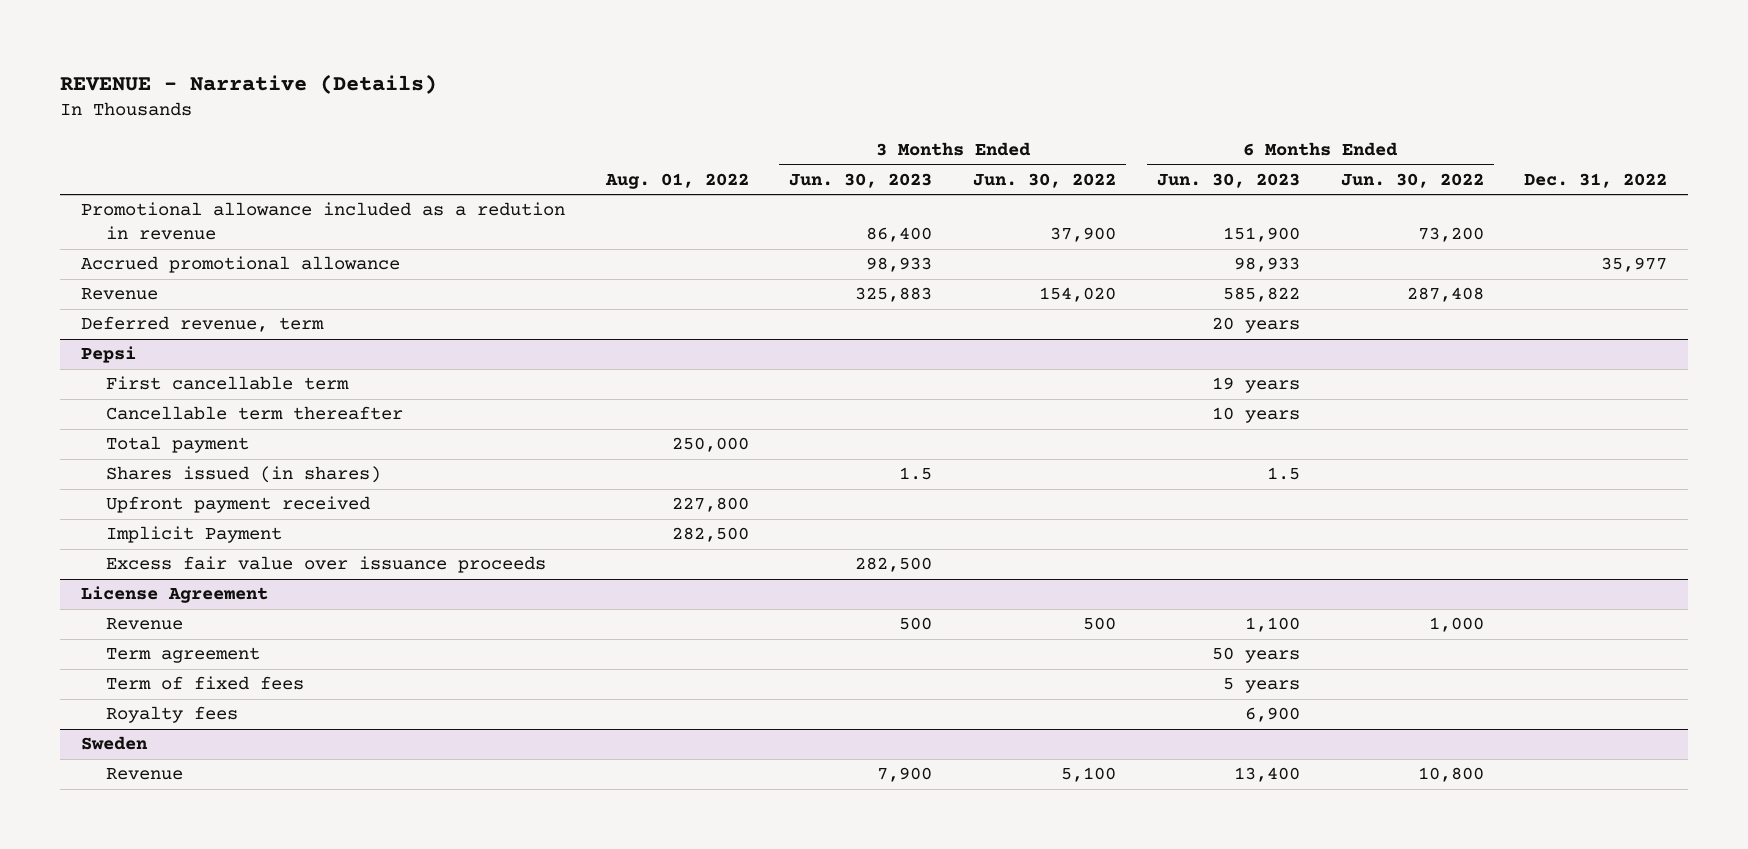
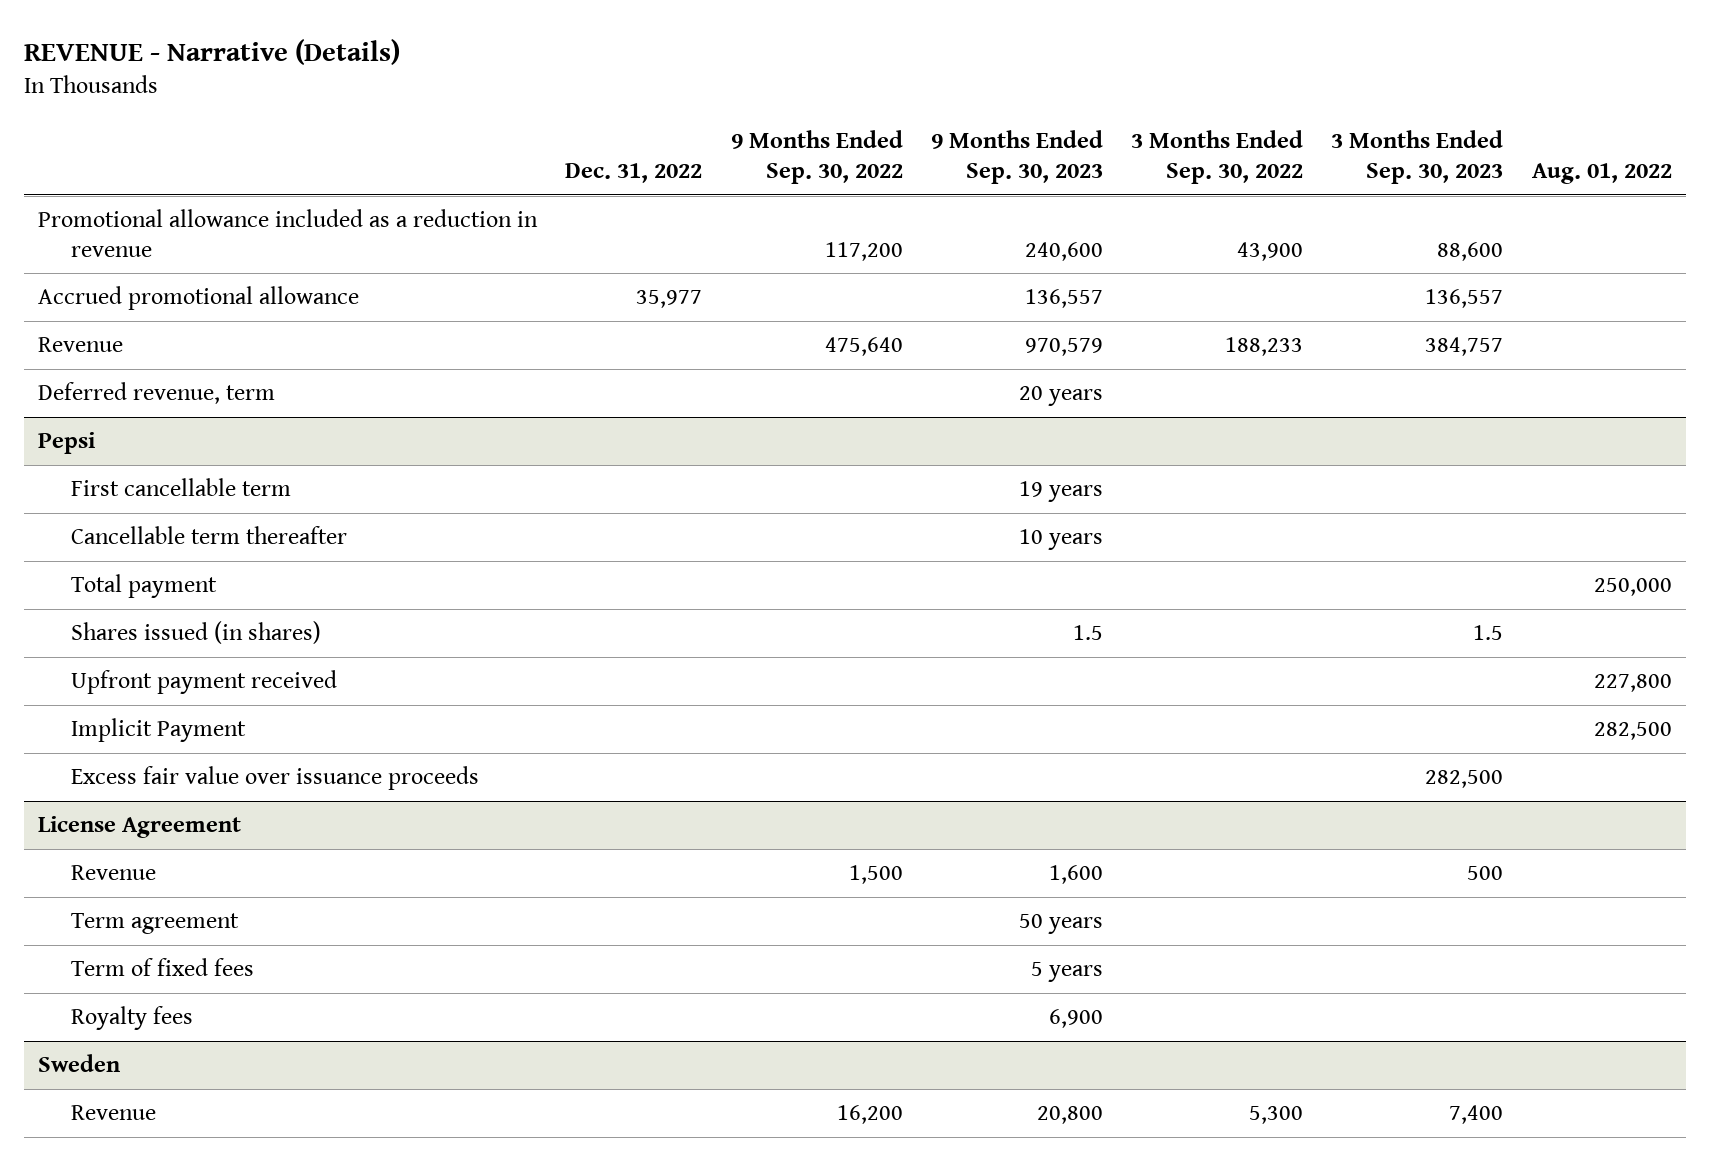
- | Aug. 01, 2022 | 3 Months Ended Jun. 30, 2023 | 3 Months Ended Jun. 30, 2022 | 6 Months Ended Jun. 30, 2023 | 6 Months Ended Jun. 30, 2022 | Dec. 31, 2022
+ | Dec. 31, 2022 | 9 Months Ended Sep. 30, 2022 | 9 Months Ended Sep. 30, 2023 | 3 Months Ended Sep. 30, 2022 | 3 Months Ended Sep. 30, 2023 | Aug. 01, 2022
- Promotional allowance included as a redution in revenue | | 86,400 | 37,900 | 151,900 | 73,200 |
+ Promotional allowance included as a reduction in revenue | | 117,200 | 240,600 | 43,900 | 88,600 |

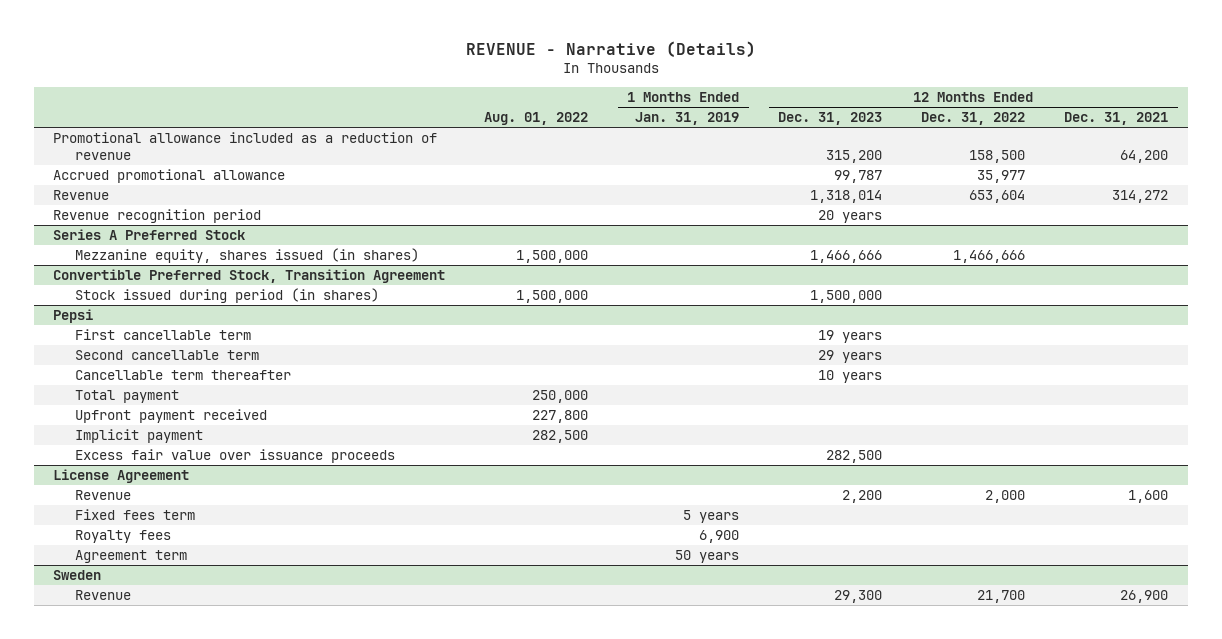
- | Dec. 31, 2022 | 9 Months Ended Sep. 30, 2022 | 9 Months Ended Sep. 30, 2023 | 3 Months Ended Sep. 30, 2022 | 3 Months Ended Sep. 30, 2023 | Aug. 01, 2022
+ | Aug. 01, 2022 | 1 Months Ended Jan. 31, 2019 | 12 Months Ended Dec. 31, 2023 | 12 Months Ended Dec. 31, 2022 | 12 Months Ended Dec. 31, 2021
- Promotional allowance included as a reduction in revenue | | 117,200 | 240,600 | 43,900 | 88,600 |
+ Promotional allowance included as a reduction of revenue | | | 315,200 | 158,500 | 64,200
- Deferred revenue, term | | | 20 years | | |
+ Revenue recognition period | | | 20 years | |
+ Series A Preferred Stock
+ Mezzanine equity, shares issued (in shares) | 1,500,000 | | 1,466,666 | 1,466,666 |
+ Convertible Preferred Stock, Transition Agreement
+ Stock issued during period (in shares) | 1,500,000 | | 1,500,000 | |
@ Pepsi
+ Second cancellable term | | | 29 years | |
- Shares issued (in shares) | | | 1.5 | | 1.5 |
- Implicit Payment | | | | | | 282,500
+ Implicit payment | 282,500 | | | |
@ License Agreement
- Term agreement | | | 50 years | | |
- Term of fixed fees | | | 5 years | | |
+ Fixed fees term | | 5 years | | |
+ Agreement term | | 50 years | | |

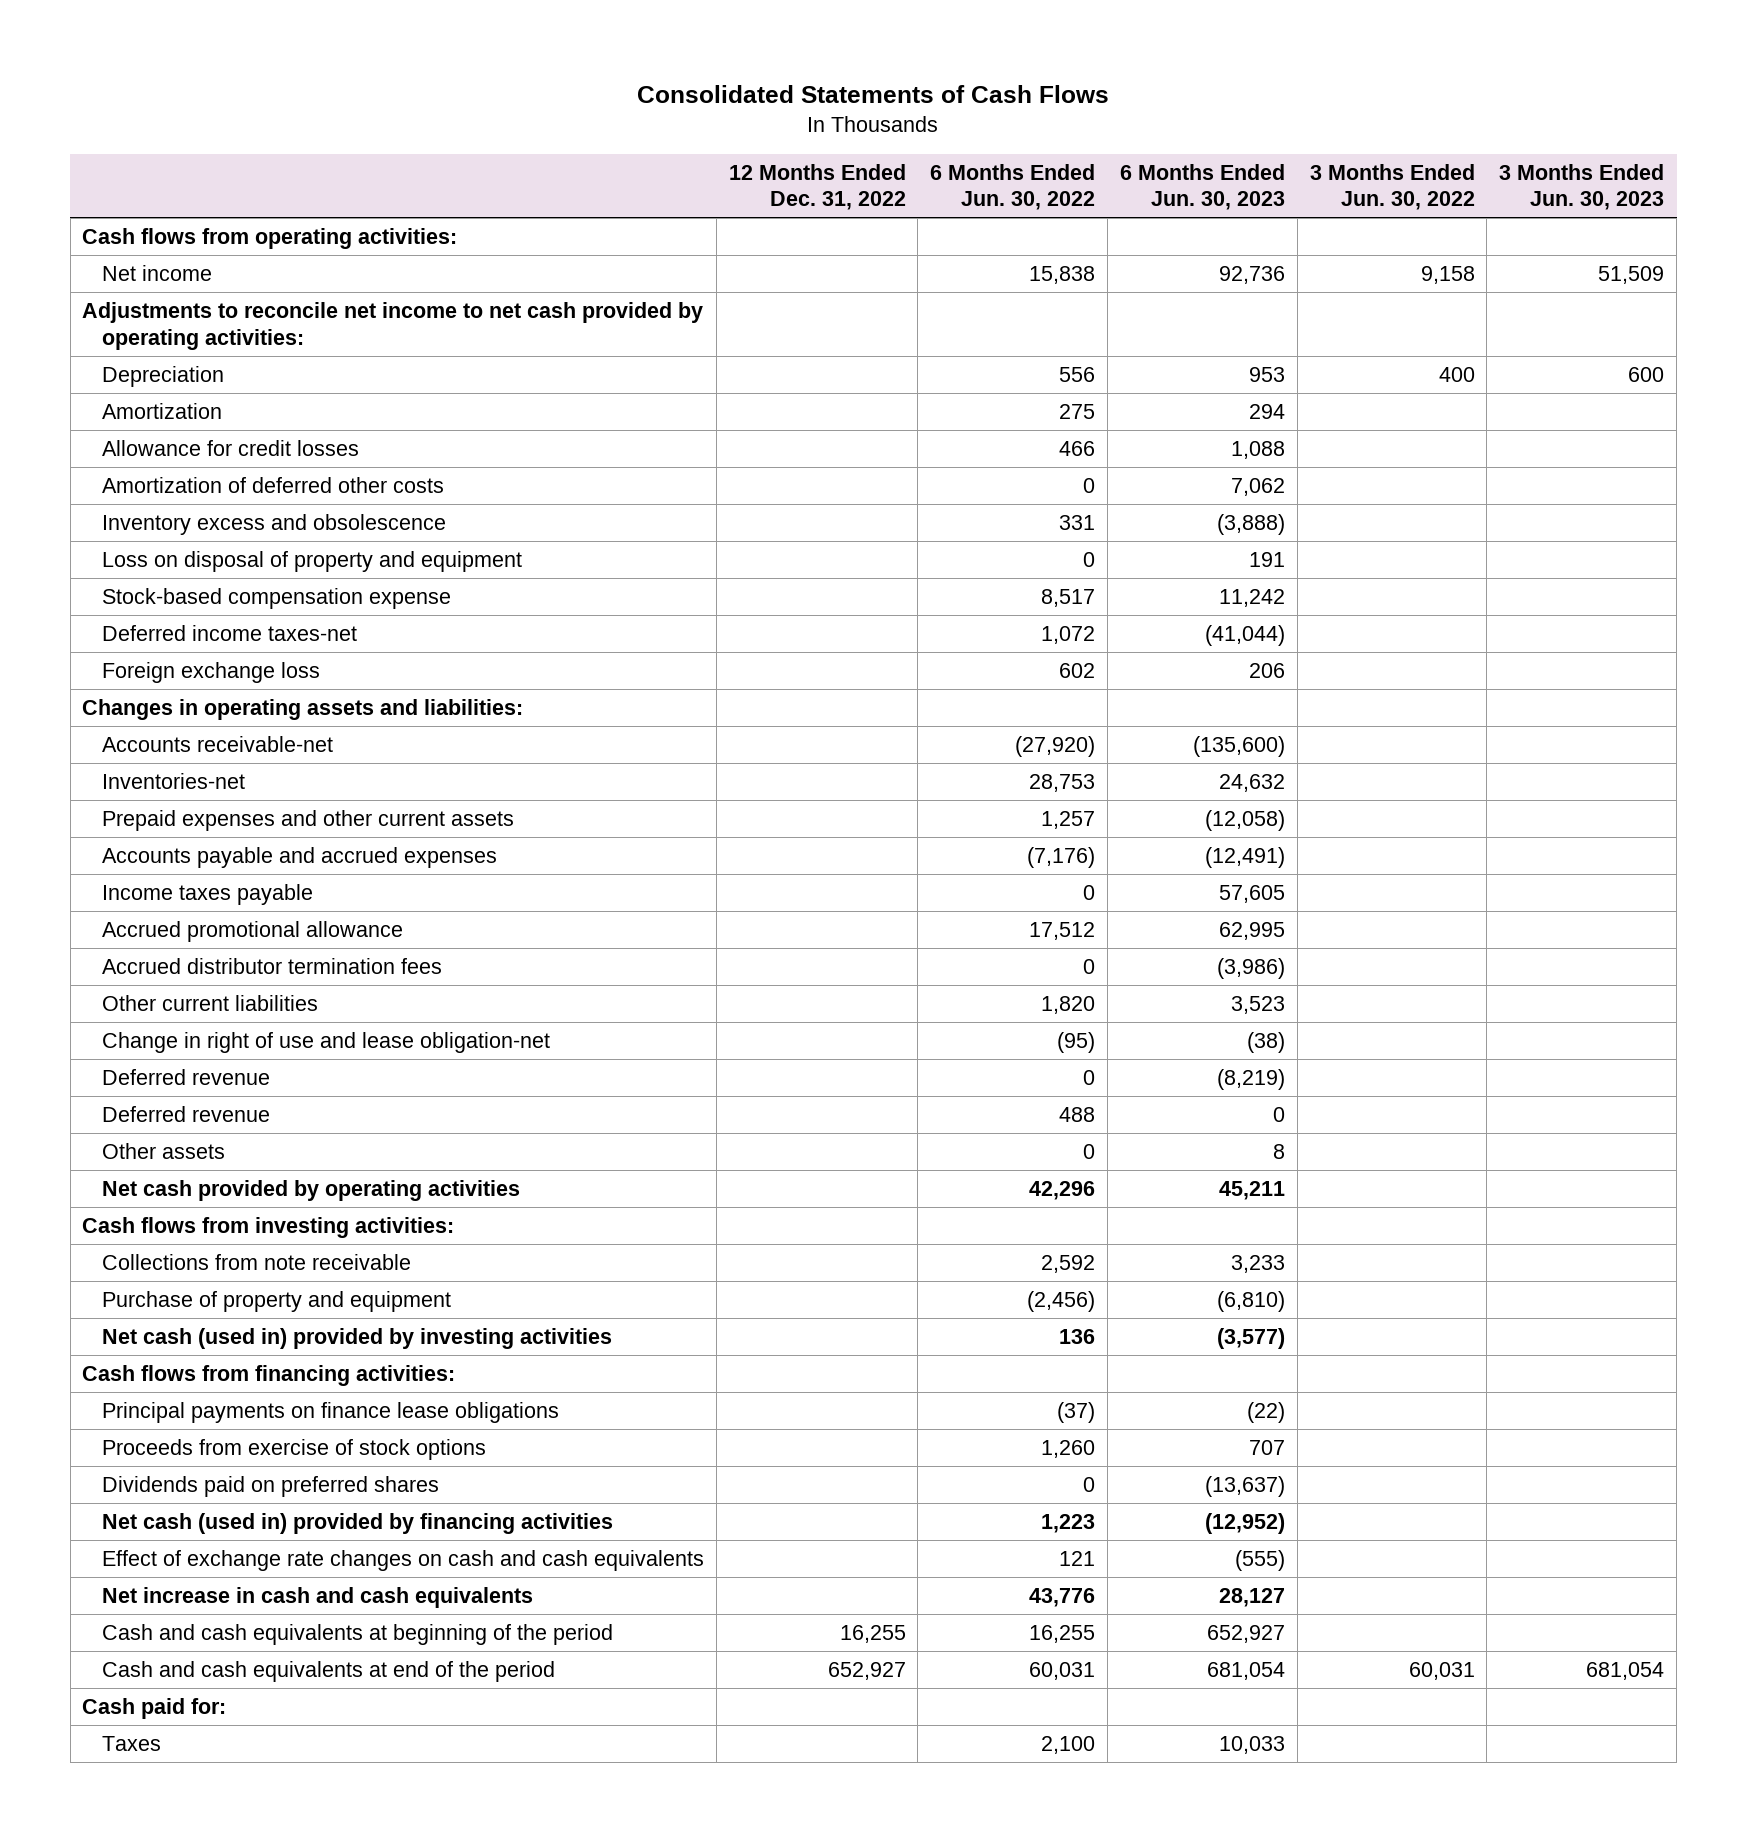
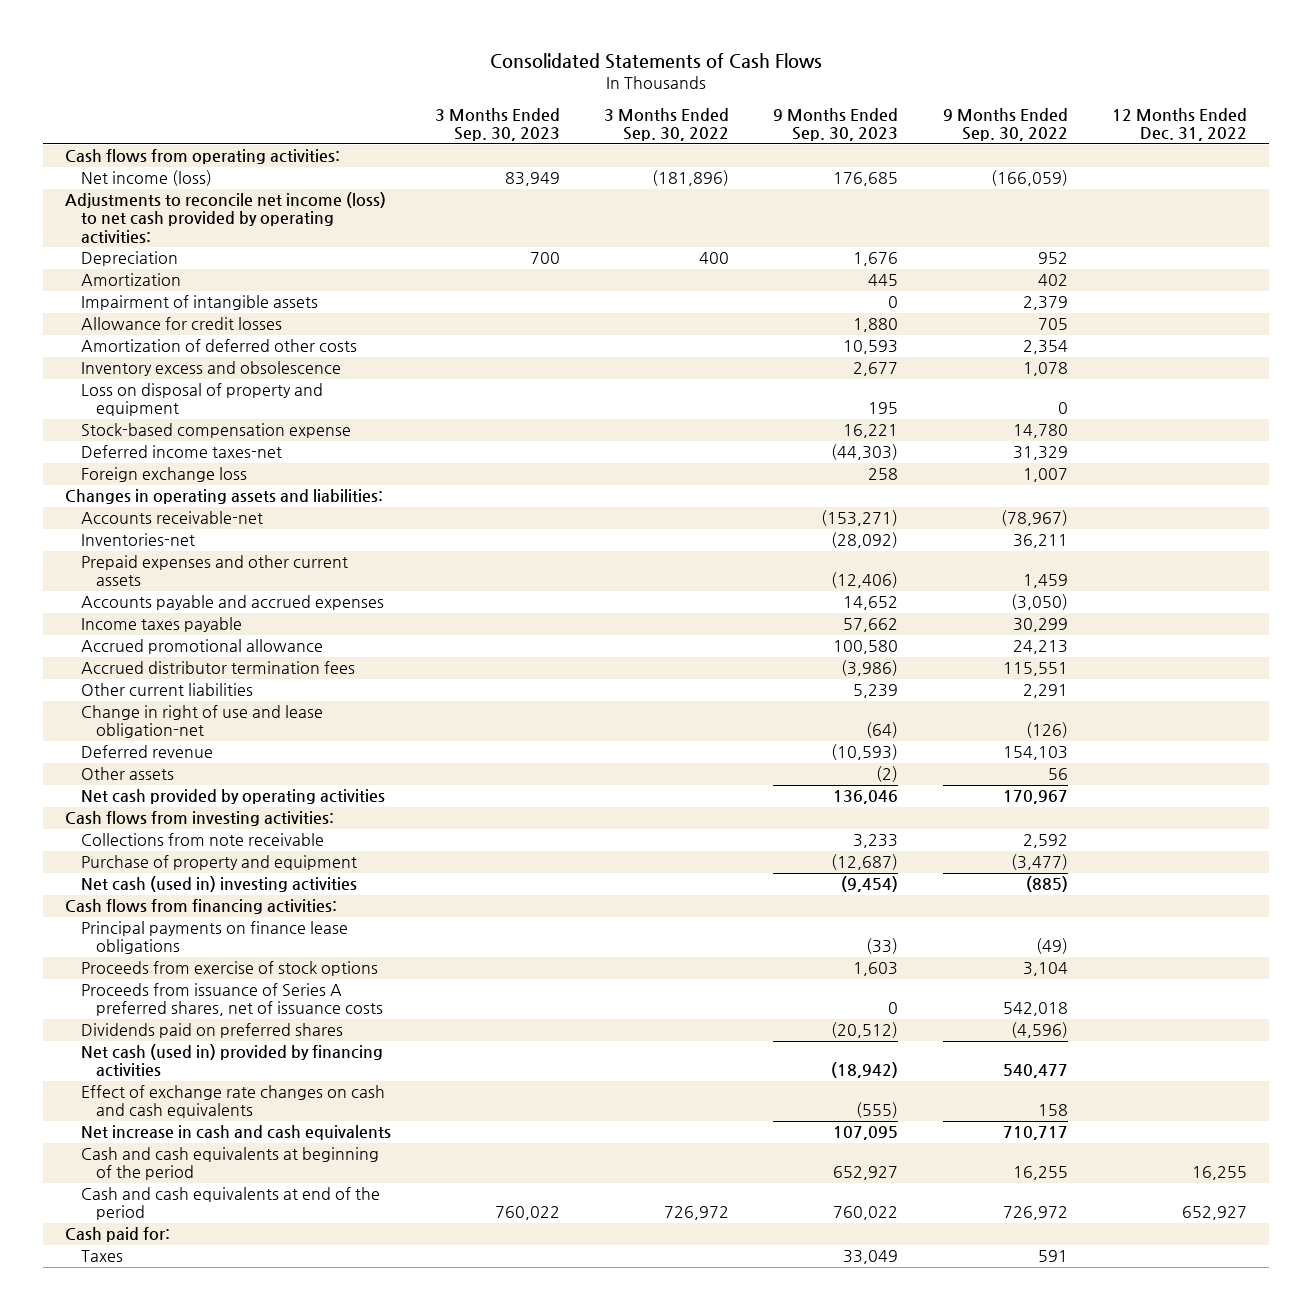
- | 12 Months Ended Dec. 31, 2022 | 6 Months Ended Jun. 30, 2022 | 6 Months Ended Jun. 30, 2023 | 3 Months Ended Jun. 30, 2022 | 3 Months Ended Jun. 30, 2023
+ | 3 Months Ended Sep. 30, 2023 | 3 Months Ended Sep. 30, 2022 | 9 Months Ended Sep. 30, 2023 | 9 Months Ended Sep. 30, 2022 | 12 Months Ended Dec. 31, 2022
- Net income | | 15,838 | 92,736 | 9,158 | 51,509
- Adjustments to reconcile net income to net cash provided by operating activities:
+ Net income (loss) | 83,949 | (181,896) | 176,685 | (166,059) |
+ Adjustments to reconcile net income (loss) to net cash provided by operating activities:
+ Impairment of intangible assets | | | 0 | 2,379 |
- Deferred revenue | | 488 | 0 | |
- Net cash (used in) provided by investing activities | | 136 | (3,577) | |
+ Net cash (used in) investing activities | | | (9,454) | (885) |
+ Proceeds from issuance of Series A preferred shares, net of issuance costs | | | 0 | 542,018 |

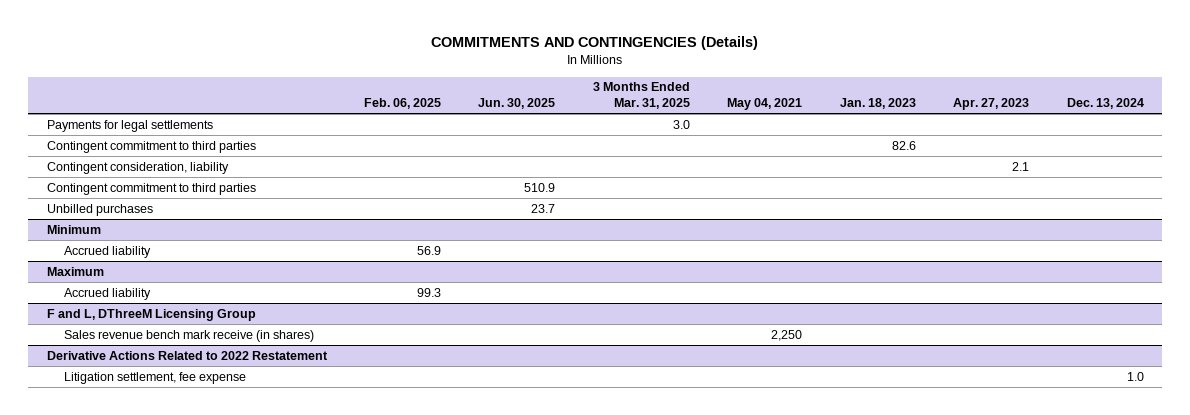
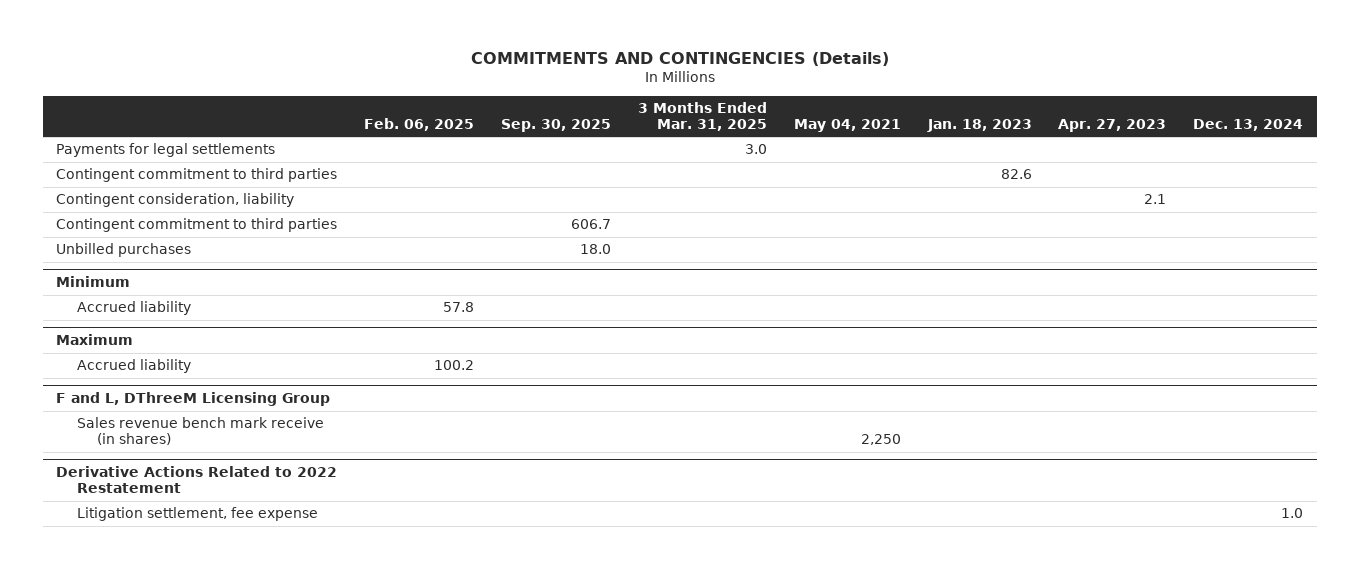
- | Feb. 06, 2025 | Jun. 30, 2025 | 3 Months Ended Mar. 31, 2025 | May 04, 2021 | Jan. 18, 2023 | Apr. 27, 2023 | Dec. 13, 2024
+ | Feb. 06, 2025 | Sep. 30, 2025 | 3 Months Ended Mar. 31, 2025 | May 04, 2021 | Jan. 18, 2023 | Apr. 27, 2023 | Dec. 13, 2024
@ Minimum
- Accrued liability | 56.9 | | | | | |
+ Accrued liability | 57.8 | | | | | |
@ Maximum
- Accrued liability | 99.3 | | | | | |
+ Accrued liability | 100.2 | | | | | |

